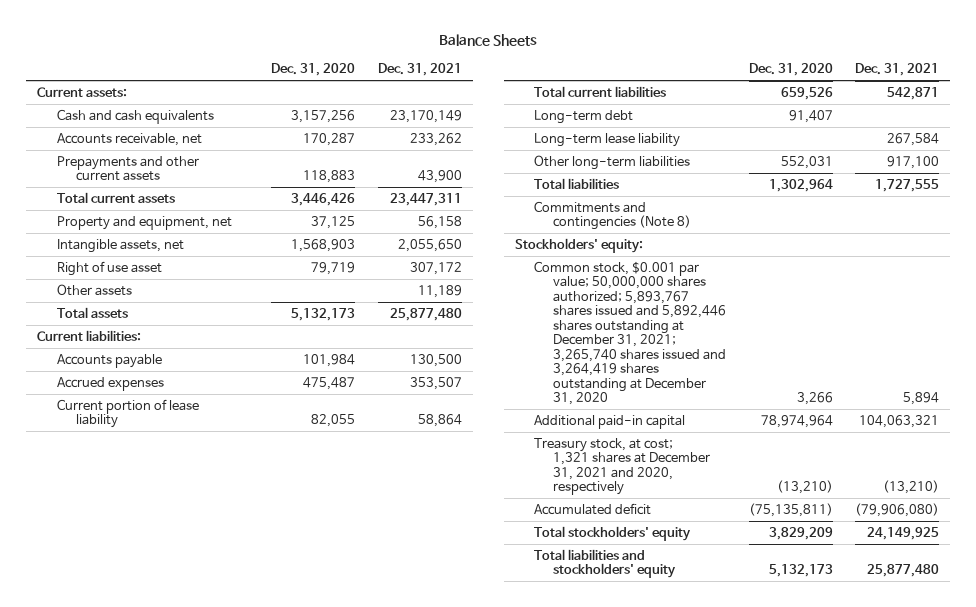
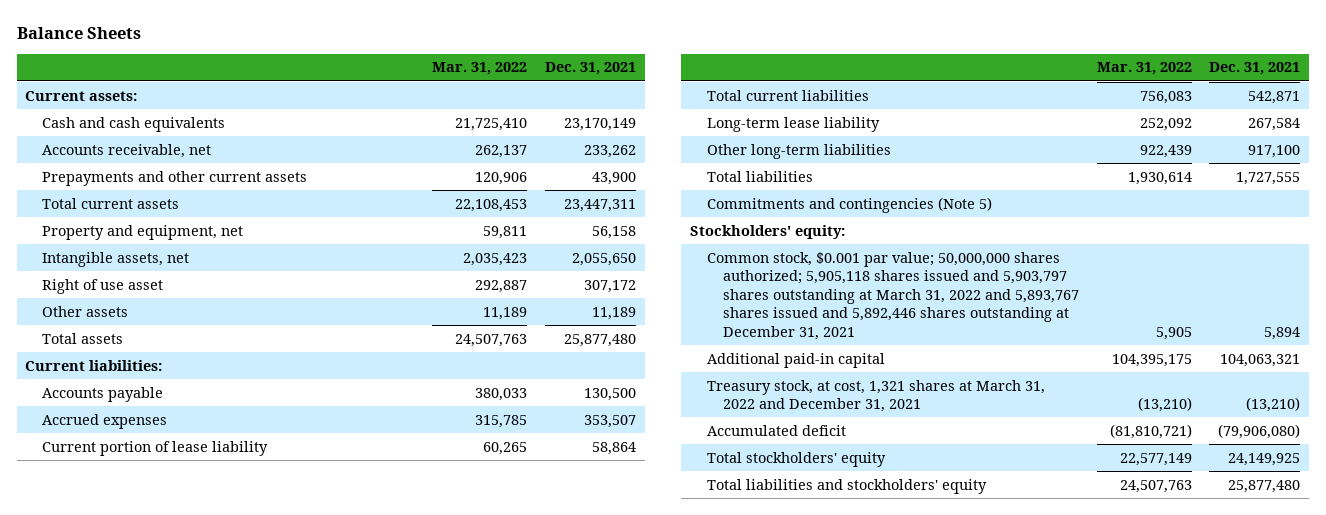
- | Dec. 31, 2020 | Dec. 31, 2021
+ | Mar. 31, 2022 | Dec. 31, 2021
- Long-term debt | 91,407 |
- Commitments and contingencies (Note 8)
+ Commitments and contingencies (Note 5)
- Common stock, $0.001 par value; 50,000,000 shares authorized; 5,893,767 shares issued and 5,892,446 shares outstanding at December 31, 2021; 3,265,740 shares issued and 3,264,419 shares outstanding at December 31, 2020 | 3,266 | 5,894
+ Common stock, $0.001 par value; 50,000,000 shares authorized; 5,905,118 shares issued and 5,903,797 shares outstanding at March 31, 2022 and 5,893,767 shares issued and 5,892,446 shares outstanding at December 31, 2021 | 5,905 | 5,894
- Treasury stock, at cost; 1,321 shares at December 31, 2021 and 2020, respectively | (13,210) | (13,210)
+ Treasury stock, at cost, 1,321 shares at March 31, 2022 and December 31, 2021 | (13,210) | (13,210)

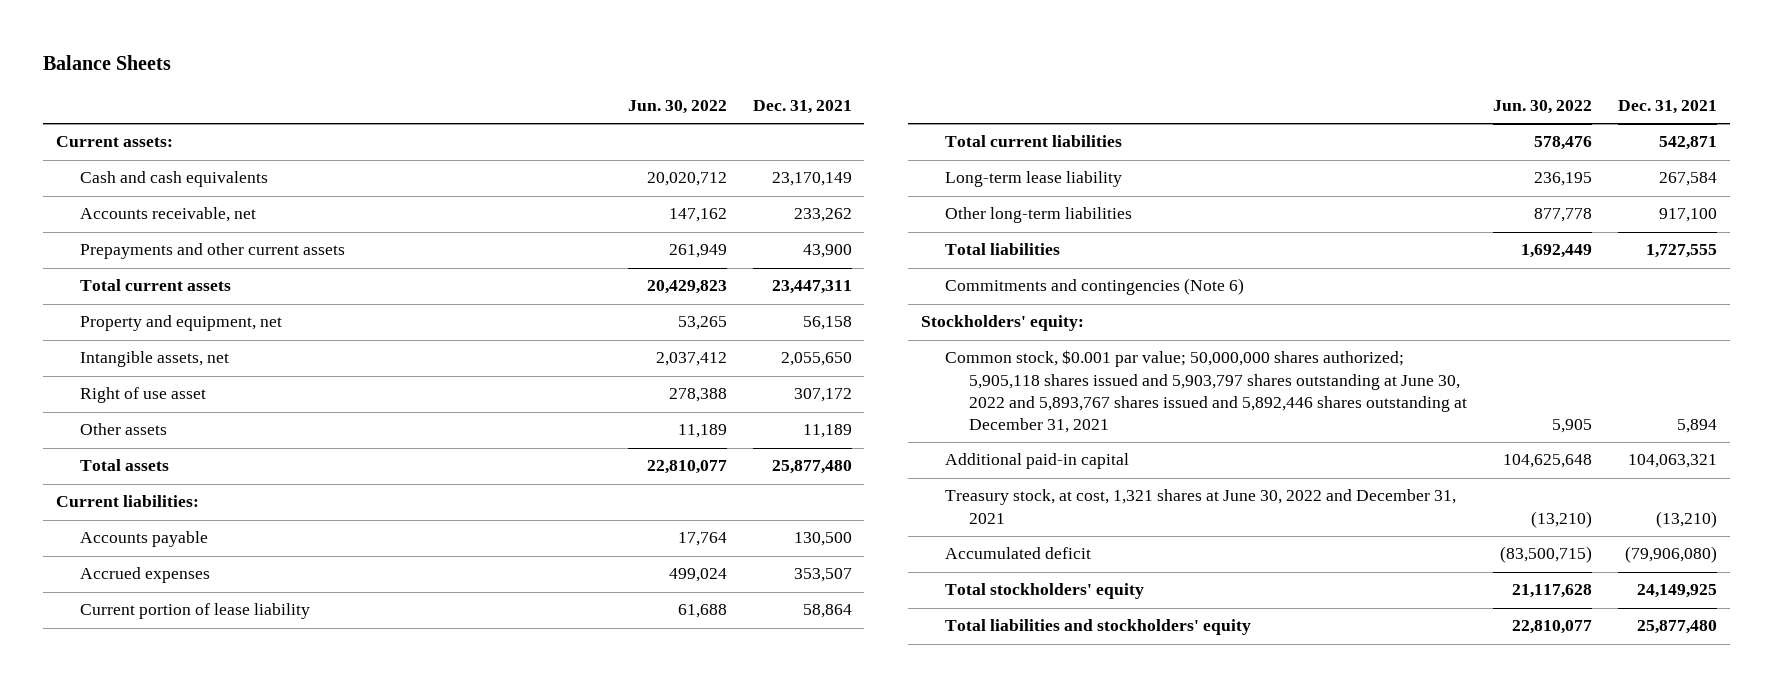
- | Mar. 31, 2022 | Dec. 31, 2021
+ | Jun. 30, 2022 | Dec. 31, 2021
- Commitments and contingencies (Note 5)
+ Commitments and contingencies (Note 6)
- Common stock, $0.001 par value; 50,000,000 shares authorized; 5,905,118 shares issued and 5,903,797 shares outstanding at March 31, 2022 and 5,893,767 shares issued and 5,892,446 shares outstanding at December 31, 2021 | 5,905 | 5,894
+ Common stock, $0.001 par value; 50,000,000 shares authorized; 5,905,118 shares issued and 5,903,797 shares outstanding at June 30, 2022 and 5,893,767 shares issued and 5,892,446 shares outstanding at December 31, 2021 | 5,905 | 5,894
- Treasury stock, at cost, 1,321 shares at March 31, 2022 and December 31, 2021 | (13,210) | (13,210)
+ Treasury stock, at cost, 1,321 shares at June 30, 2022 and December 31, 2021 | (13,210) | (13,210)

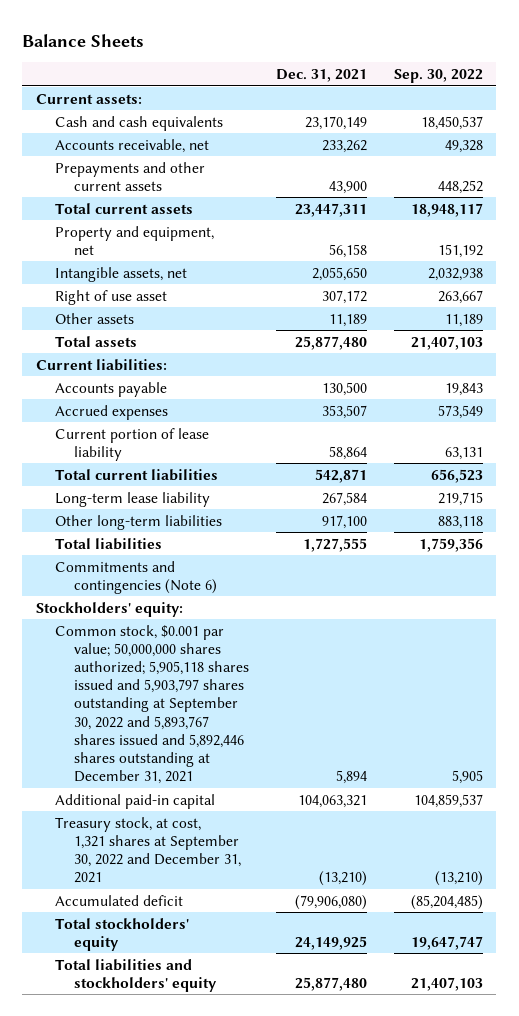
- | Jun. 30, 2022 | Dec. 31, 2021
+ | Dec. 31, 2021 | Sep. 30, 2022
- Common stock, $0.001 par value; 50,000,000 shares authorized; 5,905,118 shares issued and 5,903,797 shares outstanding at June 30, 2022 and 5,893,767 shares issued and 5,892,446 shares outstanding at December 31, 2021 | 5,905 | 5,894
+ Common stock, $0.001 par value; 50,000,000 shares authorized; 5,905,118 shares issued and 5,903,797 shares outstanding at September 30, 2022 and 5,893,767 shares issued and 5,892,446 shares outstanding at December 31, 2021 | 5,894 | 5,905
- Treasury stock, at cost, 1,321 shares at June 30, 2022 and December 31, 2021 | (13,210) | (13,210)
+ Treasury stock, at cost, 1,321 shares at September 30, 2022 and December 31, 2021 | (13,210) | (13,210)

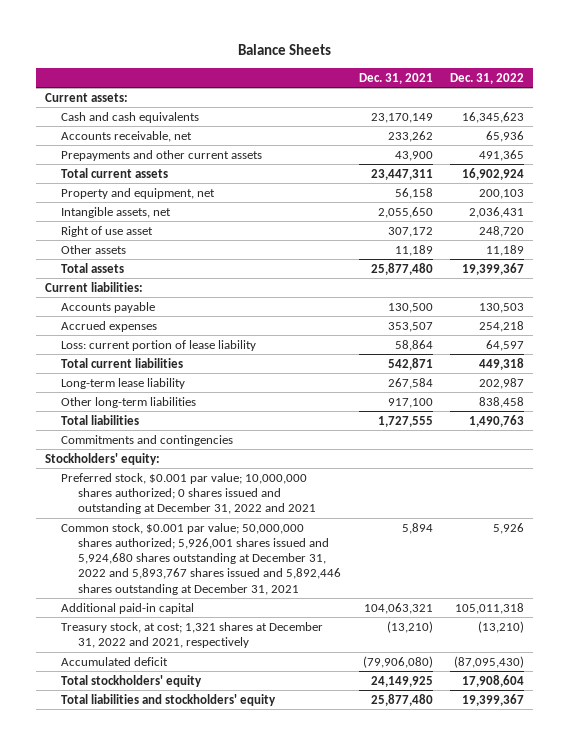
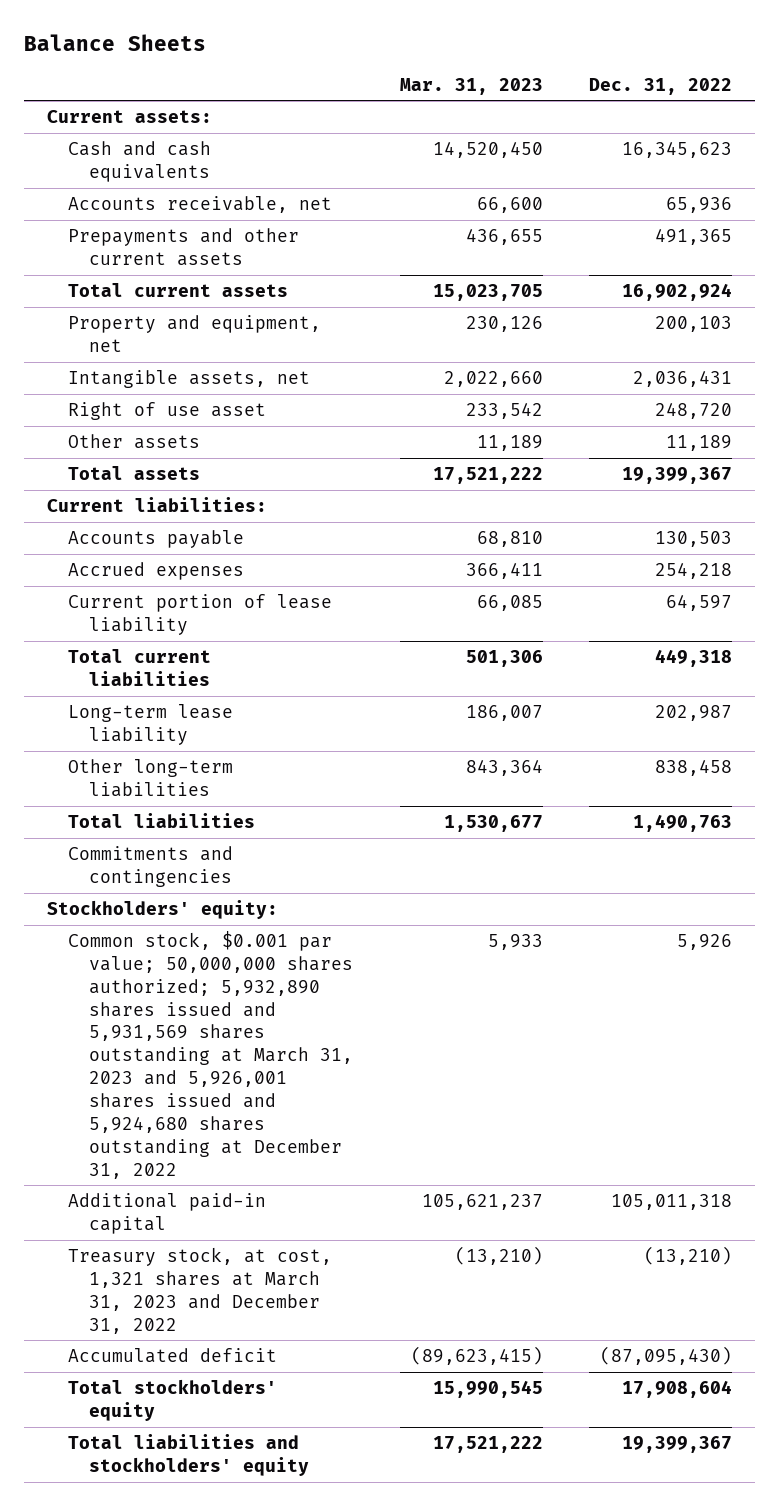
- | Dec. 31, 2021 | Dec. 31, 2022
+ | Mar. 31, 2023 | Dec. 31, 2022
- Loss: current portion of lease liability | 58,864 | 64,597
+ Current portion of lease liability | 66,085 | 64,597
- Preferred stock, $0.001 par value; 10,000,000 shares authorized; 0 shares issued and outstanding at December 31, 2022 and 2021
- Common stock, $0.001 par value; 50,000,000 shares authorized; 5,926,001 shares issued and 5,924,680 shares outstanding at December 31, 2022 and 5,893,767 shares issued and 5,892,446 shares outstanding at December 31, 2021 | 5,894 | 5,926
+ Common stock, $0.001 par value; 50,000,000 shares authorized; 5,932,890 shares issued and 5,931,569 shares outstanding at March 31, 2023 and 5,926,001 shares issued and 5,924,680 shares outstanding at December 31, 2022 | 5,933 | 5,926
- Treasury stock, at cost; 1,321 shares at December 31, 2022 and 2021, respectively | (13,210) | (13,210)
+ Treasury stock, at cost, 1,321 shares at March 31, 2023 and December 31, 2022 | (13,210) | (13,210)

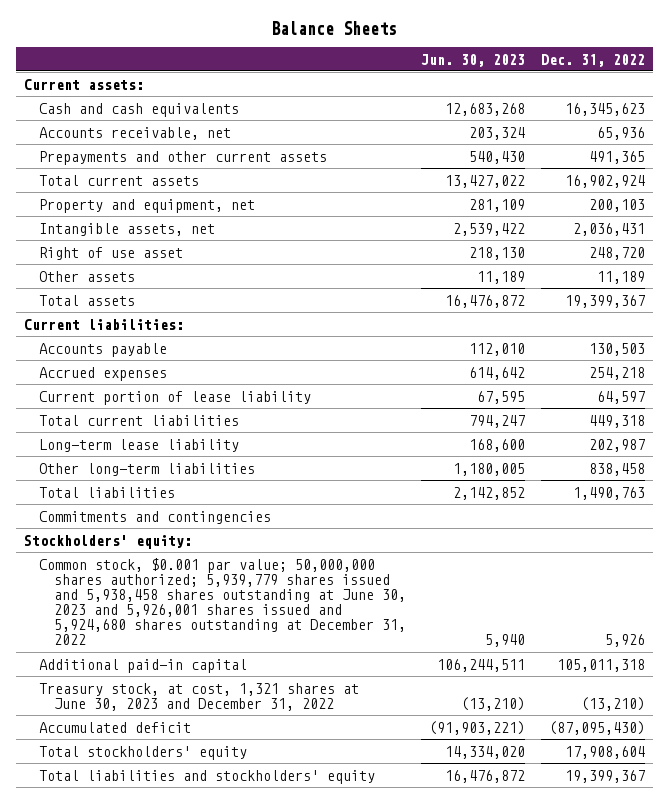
- | Mar. 31, 2023 | Dec. 31, 2022
+ | Jun. 30, 2023 | Dec. 31, 2022
- Common stock, $0.001 par value; 50,000,000 shares authorized; 5,932,890 shares issued and 5,931,569 shares outstanding at March 31, 2023 and 5,926,001 shares issued and 5,924,680 shares outstanding at December 31, 2022 | 5,933 | 5,926
+ Common stock, $0.001 par value; 50,000,000 shares authorized; 5,939,779 shares issued and 5,938,458 shares outstanding at June 30, 2023 and 5,926,001 shares issued and 5,924,680 shares outstanding at December 31, 2022 | 5,940 | 5,926
- Treasury stock, at cost, 1,321 shares at March 31, 2023 and December 31, 2022 | (13,210) | (13,210)
+ Treasury stock, at cost, 1,321 shares at June 30, 2023 and December 31, 2022 | (13,210) | (13,210)

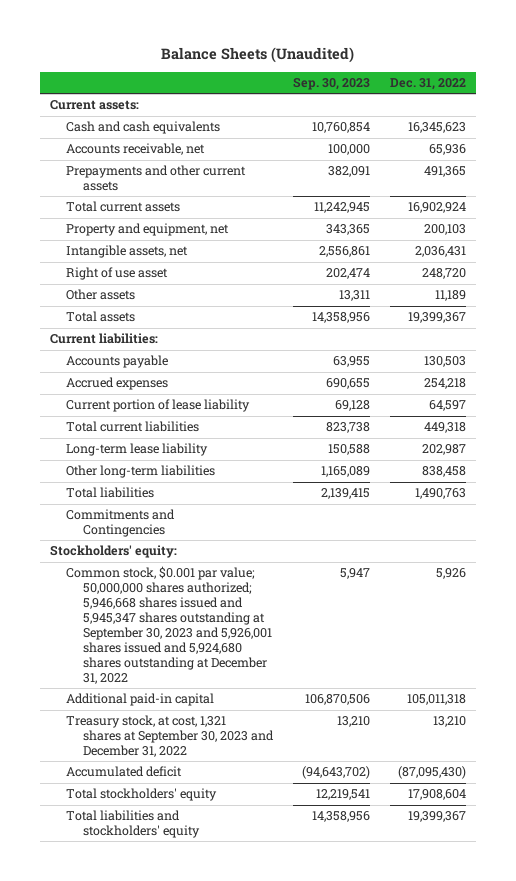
- Balance Sheets
+ Balance Sheets (Unaudited)
- | Jun. 30, 2023 | Dec. 31, 2022
+ | Sep. 30, 2023 | Dec. 31, 2022
- Commitments and contingencies
+ Commitments and Contingencies
- Common stock, $0.001 par value; 50,000,000 shares authorized; 5,939,779 shares issued and 5,938,458 shares outstanding at June 30, 2023 and 5,926,001 shares issued and 5,924,680 shares outstanding at December 31, 2022 | 5,940 | 5,926
+ Common stock, $0.001 par value; 50,000,000 shares authorized; 5,946,668 shares issued and 5,945,347 shares outstanding at September 30, 2023 and 5,926,001 shares issued and 5,924,680 shares outstanding at December 31, 2022 | 5,947 | 5,926
- Treasury stock, at cost, 1,321 shares at June 30, 2023 and December 31, 2022 | (13,210) | (13,210)
+ Treasury stock, at cost, 1,321 shares at September 30, 2023 and December 31, 2022 | 13,210 | 13,210

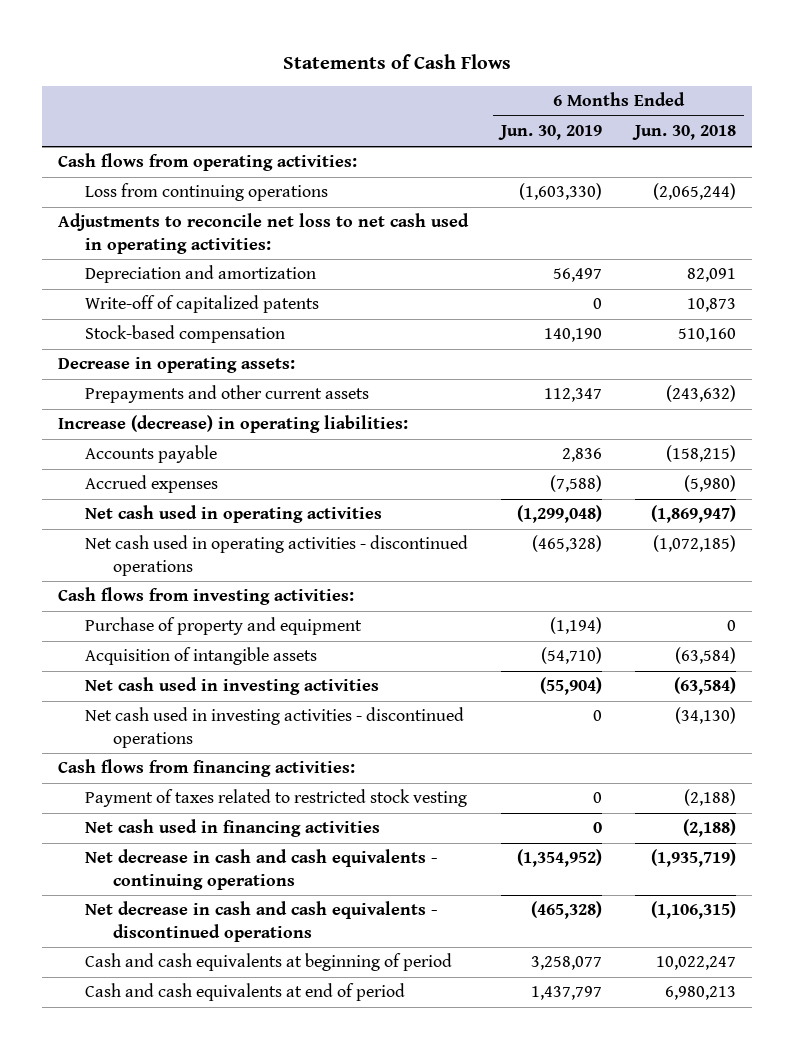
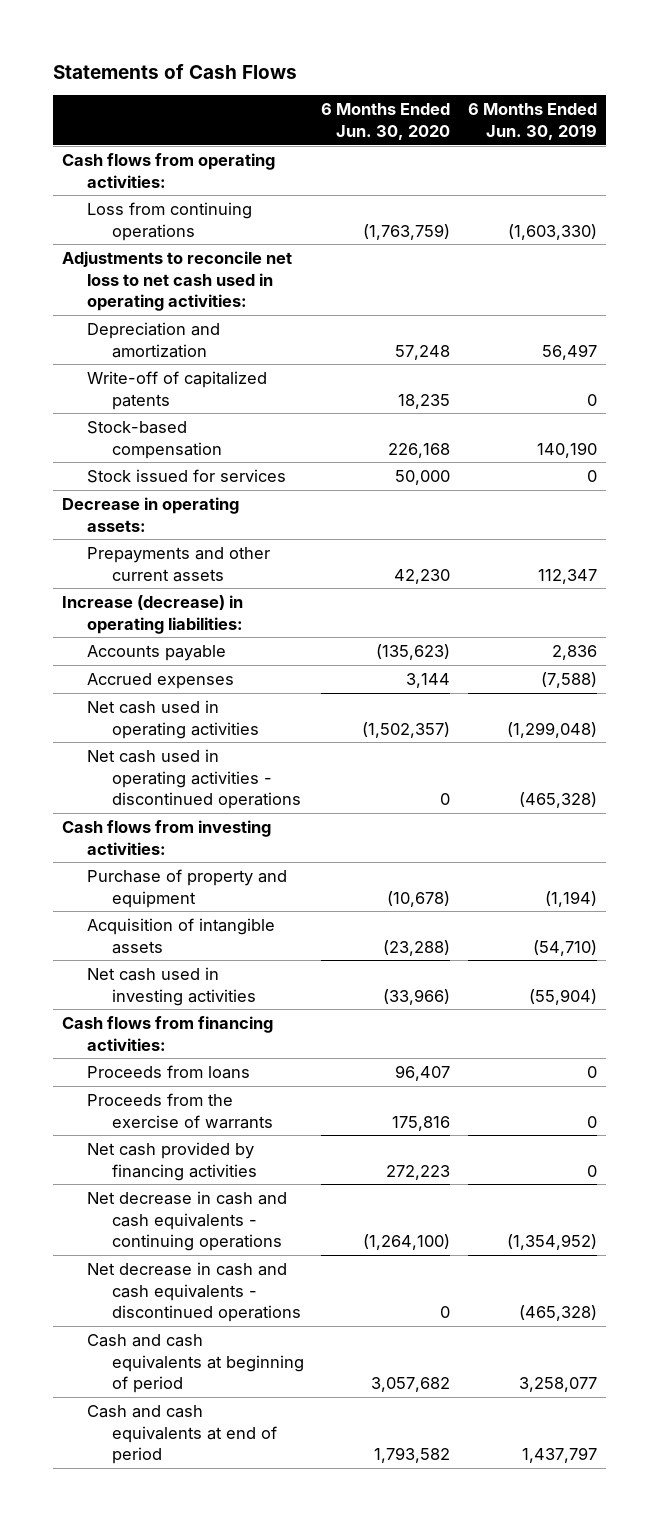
- | 6 Months Ended Jun. 30, 2019 | 6 Months Ended Jun. 30, 2018
+ | 6 Months Ended Jun. 30, 2020 | 6 Months Ended Jun. 30, 2019
+ Stock issued for services | 50,000 | 0
- Net cash used in investing activities - discontinued operations | 0 | (34,130)
- Payment of taxes related to restricted stock vesting | 0 | (2,188)
- Net cash used in financing activities | 0 | (2,188)
+ Proceeds from loans | 96,407 | 0
+ Proceeds from the exercise of warrants | 175,816 | 0
+ Net cash provided by financing activities | 272,223 | 0

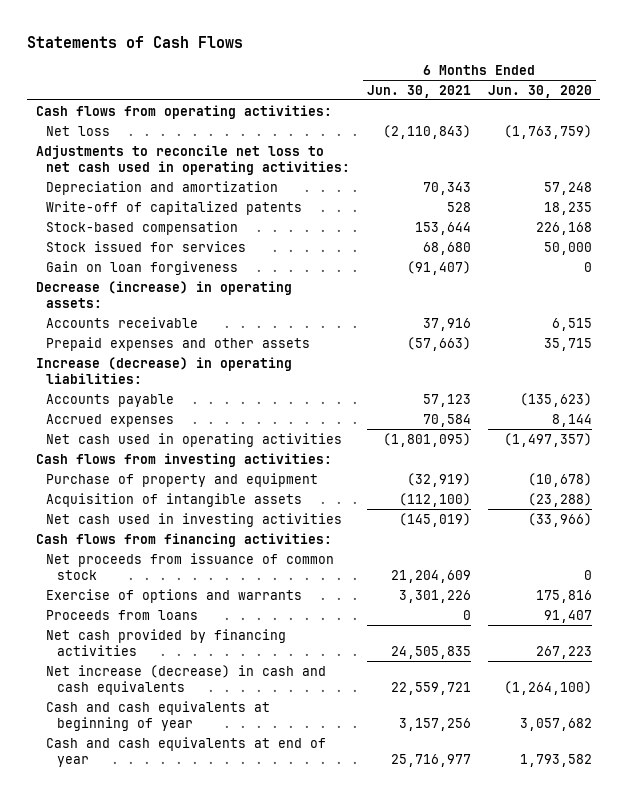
- | 6 Months Ended Jun. 30, 2020 | 6 Months Ended Jun. 30, 2019
+ | 6 Months Ended Jun. 30, 2021 | 6 Months Ended Jun. 30, 2020
- Loss from continuing operations | (1,763,759) | (1,603,330)
+ Net loss | (2,110,843) | (1,763,759)
- Decrease in operating assets:
- Prepayments and other current assets | 42,230 | 112,347
+ Gain on loan forgiveness | (91,407) | 0
+ Decrease (increase) in operating assets:
+ Accounts receivable | 37,916 | 6,515
+ Prepaid expenses and other assets | (57,663) | 35,715
- Accrued expenses | 3,144 | (7,588)
- Net cash used in operating activities | (1,502,357) | (1,299,048)
- Net cash used in operating activities - discontinued operations | 0 | (465,328)
+ Accrued expenses | 70,584 | 8,144
+ Net cash used in operating activities | (1,801,095) | (1,497,357)
- Proceeds from loans | 96,407 | 0
- Proceeds from the exercise of warrants | 175,816 | 0
- Net cash provided by financing activities | 272,223 | 0
- Net decrease in cash and cash equivalents - continuing operations | (1,264,100) | (1,354,952)
- Net decrease in cash and cash equivalents - discontinued operations | 0 | (465,328)
- Cash and cash equivalents at beginning of period | 3,057,682 | 3,258,077
- Cash and cash equivalents at end of period | 1,793,582 | 1,437,797
+ Net proceeds from issuance of common stock | 21,204,609 | 0
+ Exercise of options and warrants | 3,301,226 | 175,816
+ Proceeds from loans | 0 | 91,407
+ Net cash provided by financing activities | 24,505,835 | 267,223
+ Net increase (decrease) in cash and cash equivalents | 22,559,721 | (1,264,100)
+ Cash and cash equivalents at beginning of year | 3,157,256 | 3,057,682
+ Cash and cash equivalents at end of year | 25,716,977 | 1,793,582

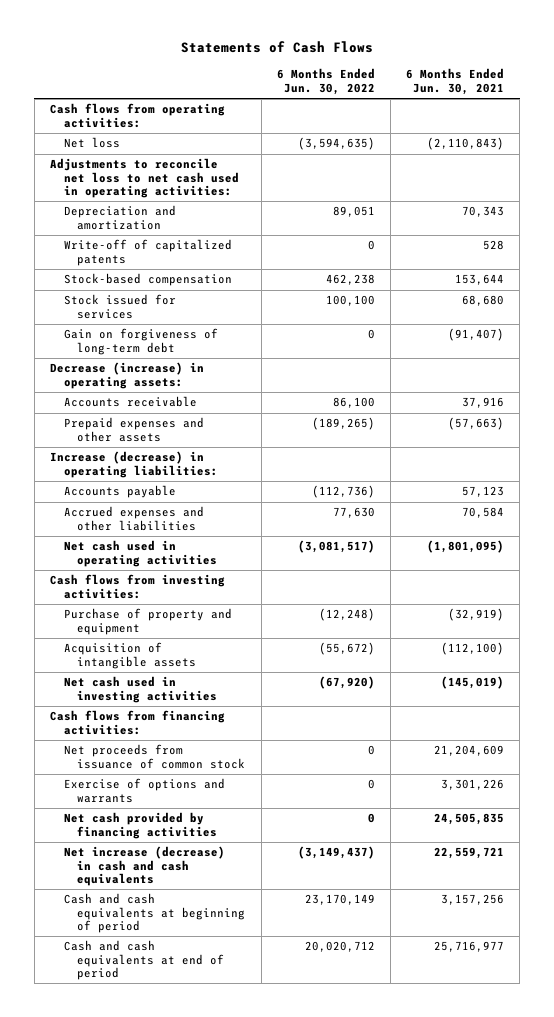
- | 6 Months Ended Jun. 30, 2021 | 6 Months Ended Jun. 30, 2020
+ | 6 Months Ended Jun. 30, 2022 | 6 Months Ended Jun. 30, 2021
- Gain on loan forgiveness | (91,407) | 0
+ Gain on forgiveness of long-term debt | 0 | (91,407)
- Accrued expenses | 70,584 | 8,144
+ Accrued expenses and other liabilities | 77,630 | 70,584
- Proceeds from loans | 0 | 91,407
- Cash and cash equivalents at beginning of year | 3,157,256 | 3,057,682
- Cash and cash equivalents at end of year | 25,716,977 | 1,793,582
+ Cash and cash equivalents at beginning of period | 23,170,149 | 3,157,256
+ Cash and cash equivalents at end of period | 20,020,712 | 25,716,977

